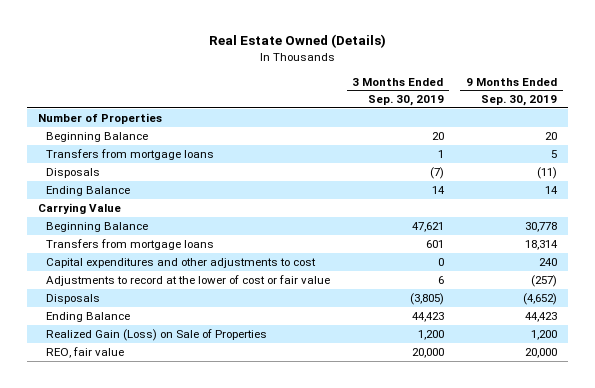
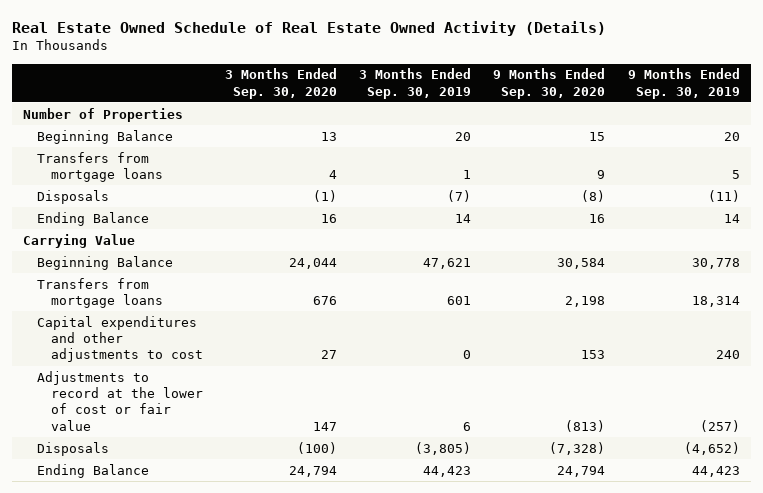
- Real Estate Owned (Details)
+ Real Estate Owned Schedule of Real Estate Owned Activity (Details)
- | 3 Months Ended Sep. 30, 2019 | 9 Months Ended Sep. 30, 2019
+ | 3 Months Ended Sep. 30, 2020 | 3 Months Ended Sep. 30, 2019 | 9 Months Ended Sep. 30, 2020 | 9 Months Ended Sep. 30, 2019
- Realized Gain (Loss) on Sale of Properties | 1,200 | 1,200
- REO, fair value | 20,000 | 20,000

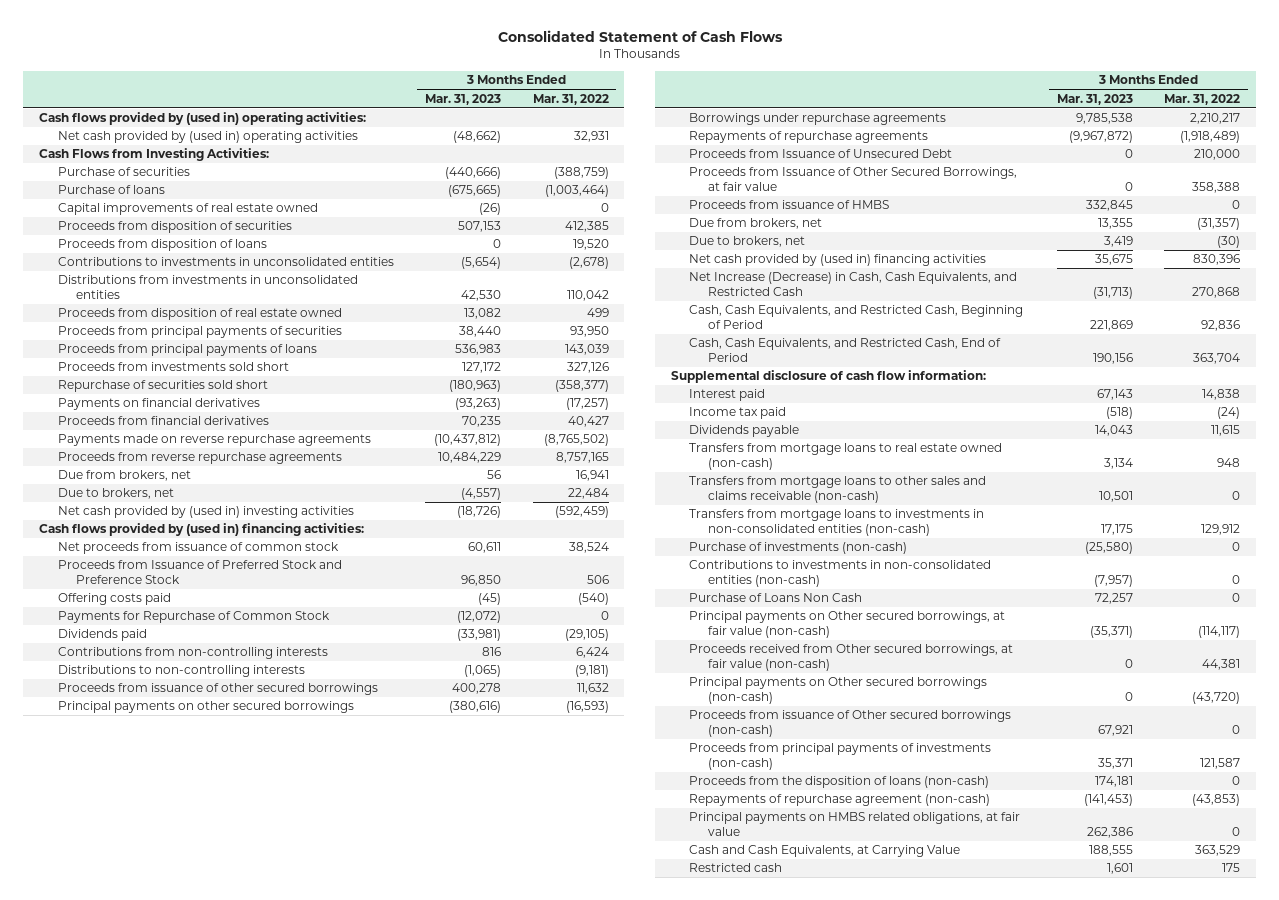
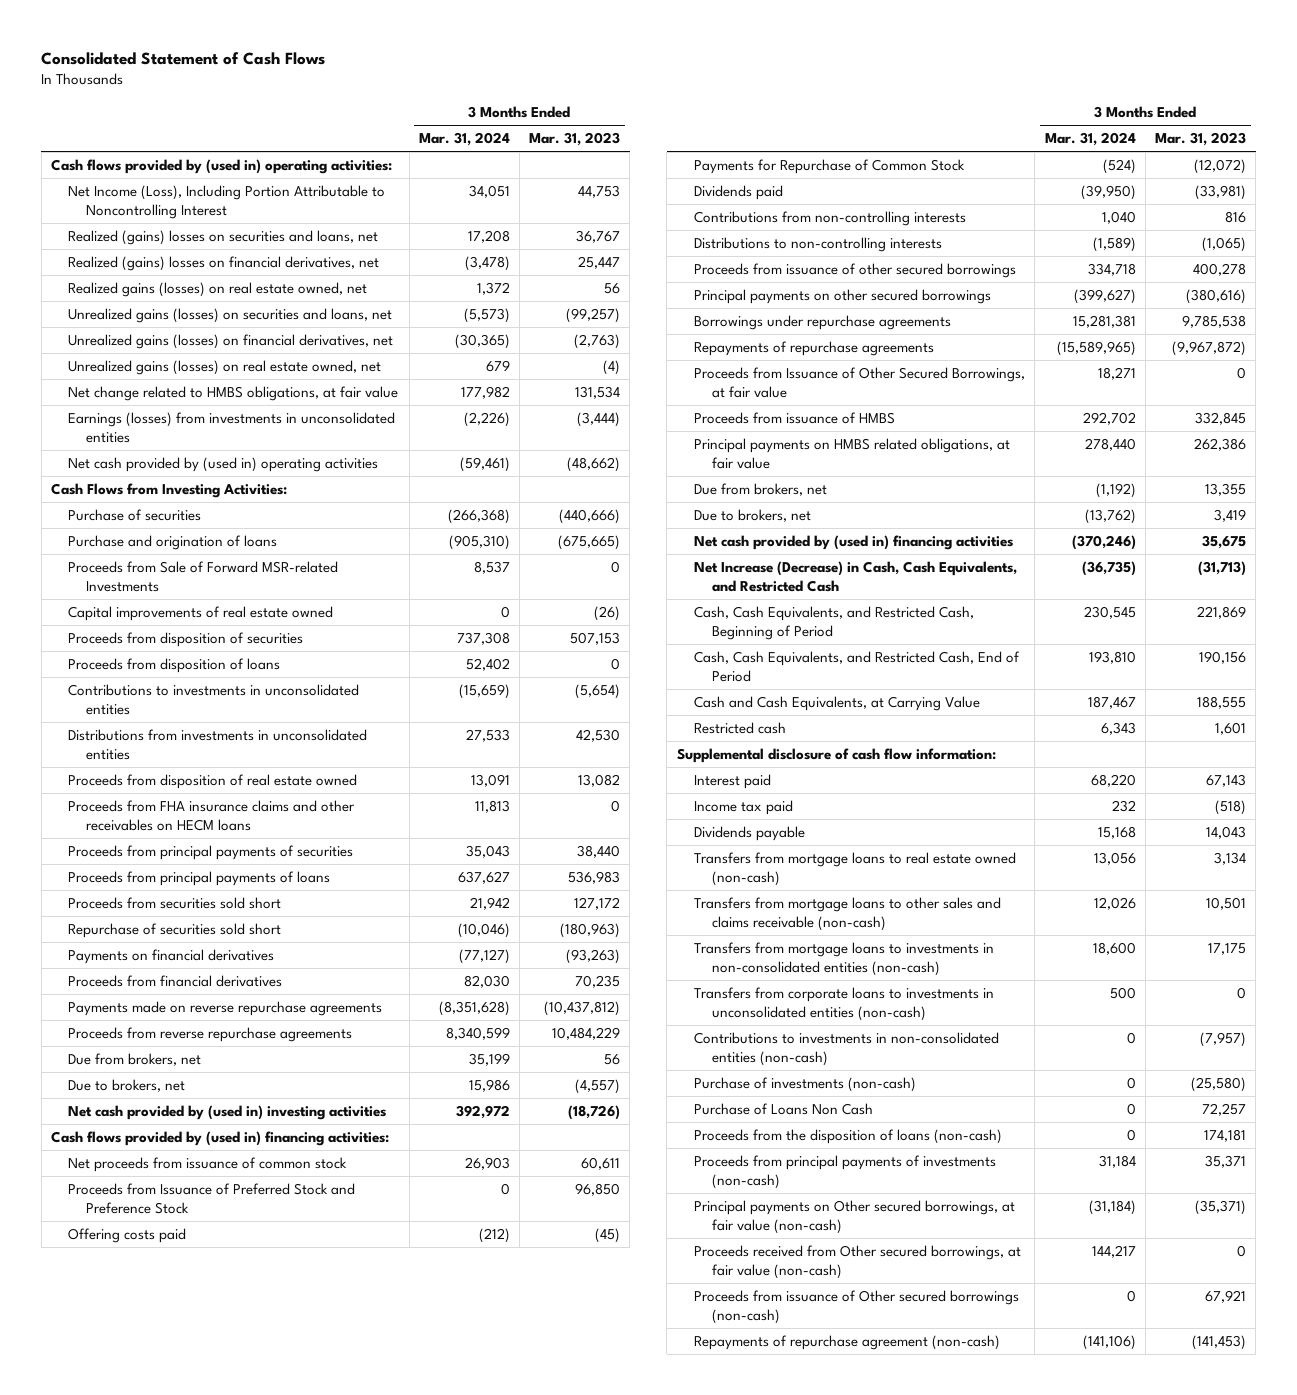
- | 3 Months Ended Mar. 31, 2023 | 3 Months Ended Mar. 31, 2022
+ | 3 Months Ended Mar. 31, 2024 | 3 Months Ended Mar. 31, 2023
+ Net Income (Loss), Including Portion Attributable to Noncontrolling Interest | 34,051 | 44,753
+ Realized (gains) losses on securities and loans, net | 17,208 | 36,767
+ Realized (gains) losses on financial derivatives, net | (3,478) | 25,447
+ Realized gains (losses) on real estate owned, net | 1,372 | 56
+ Unrealized gains (losses) on securities and loans, net | (5,573) | (99,257)
+ Unrealized gains (losses) on financial derivatives, net | (30,365) | (2,763)
+ Unrealized gains (losses) on real estate owned, net | 679 | (4)
+ Net change related to HMBS obligations, at fair value | 177,982 | 131,534
+ Earnings (losses) from investments in unconsolidated entities | (2,226) | (3,444)
- Purchase of loans | (675,665) | (1,003,464)
+ Purchase and origination of loans | (905,310) | (675,665)
+ Proceeds from Sale of Forward MSR-related Investments | 8,537 | 0
+ Proceeds from FHA insurance claims and other receivables on HECM loans | 11,813 | 0
- Proceeds from investments sold short | 127,172 | 327,126
+ Proceeds from securities sold short | 21,942 | 127,172
- Proceeds from Issuance of Unsecured Debt | 0 | 210,000
moved up: Principal payments on HMBS related obligations, at fair value | 278,440 | 262,386
moved up: Cash and Cash Equivalents, at Carrying Value | 187,467 | 188,555
moved up: Restricted cash | 6,343 | 1,601
+ Transfers from corporate loans to investments in unconsolidated entities (non-cash) | 500 | 0
moved down: Purchase of investments (non-cash) | 0 | (25,580)
moved up: Proceeds from the disposition of loans (non-cash) | 0 | 174,181
moved up: Proceeds from principal payments of investments (non-cash) | 31,184 | 35,371
- Principal payments on Other secured borrowings (non-cash) | 0 | (43,720)

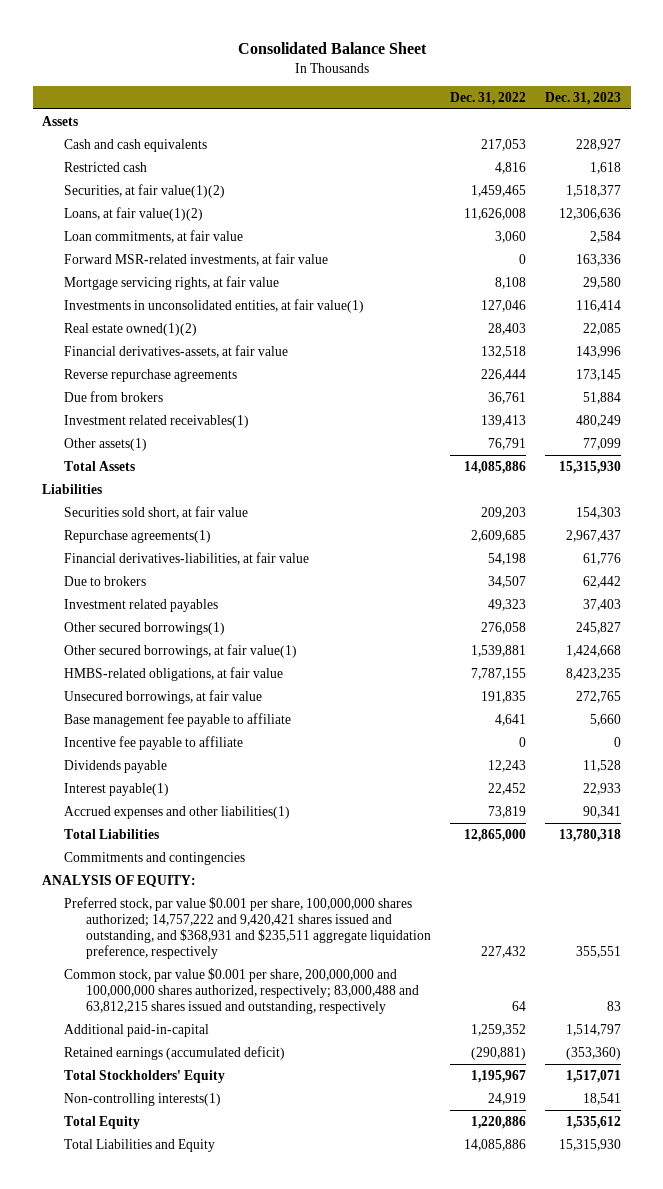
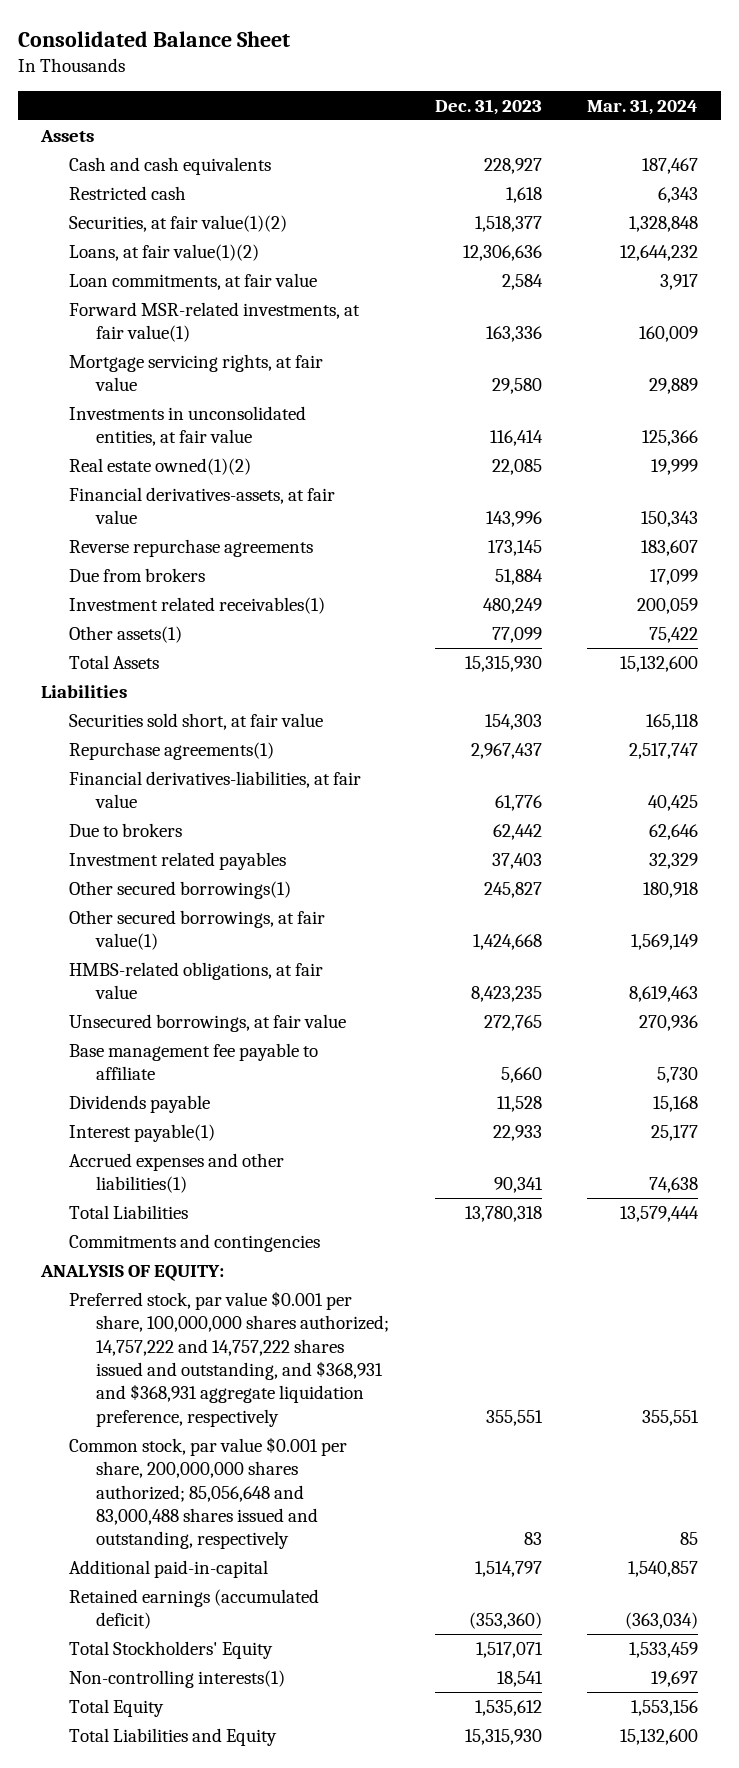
- | Dec. 31, 2022 | Dec. 31, 2023
+ | Dec. 31, 2023 | Mar. 31, 2024
- Forward MSR-related investments, at fair value | 0 | 163,336
+ Forward MSR-related investments, at fair value(1) | 163,336 | 160,009
- Investments in unconsolidated entities, at fair value(1) | 127,046 | 116,414
+ Investments in unconsolidated entities, at fair value | 116,414 | 125,366
- Incentive fee payable to affiliate | 0 | 0
- Preferred stock, par value $0.001 per share, 100,000,000 shares authorized; 14,757,222 and 9,420,421 shares issued and outstanding, and $368,931 and $235,511 aggregate liquidation preference, respectively | 227,432 | 355,551
- Common stock, par value $0.001 per share, 200,000,000 and 100,000,000 shares authorized, respectively; 83,000,488 and 63,812,215 shares issued and outstanding, respectively | 64 | 83
+ Preferred stock, par value $0.001 per share, 100,000,000 shares authorized; 14,757,222 and 14,757,222 shares issued and outstanding, and $368,931 and $368,931 aggregate liquidation preference, respectively | 355,551 | 355,551
+ Common stock, par value $0.001 per share, 200,000,000 shares authorized; 85,056,648 and 83,000,488 shares issued and outstanding, respectively | 83 | 85

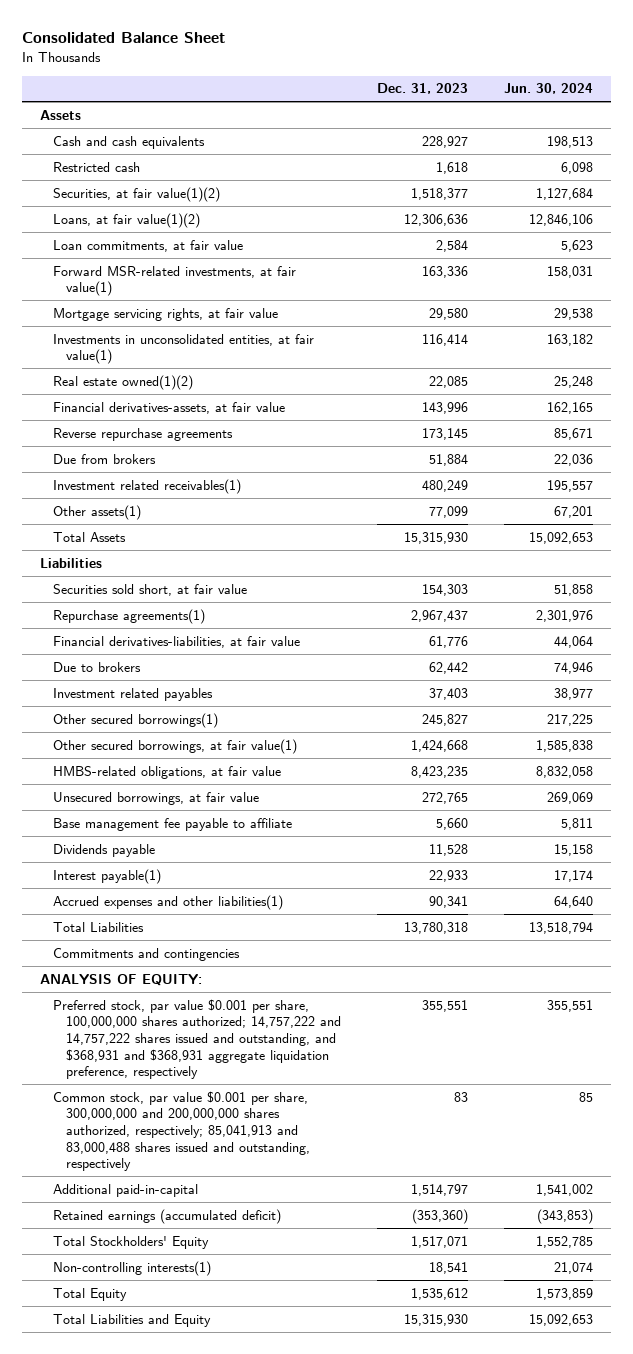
- | Dec. 31, 2023 | Mar. 31, 2024
+ | Dec. 31, 2023 | Jun. 30, 2024
- Investments in unconsolidated entities, at fair value | 116,414 | 125,366
+ Investments in unconsolidated entities, at fair value(1) | 116,414 | 163,182
- Common stock, par value $0.001 per share, 200,000,000 shares authorized; 85,056,648 and 83,000,488 shares issued and outstanding, respectively | 83 | 85
+ Common stock, par value $0.001 per share, 300,000,000 and 200,000,000 shares authorized, respectively; 85,041,913 and 83,000,488 shares issued and outstanding, respectively | 83 | 85

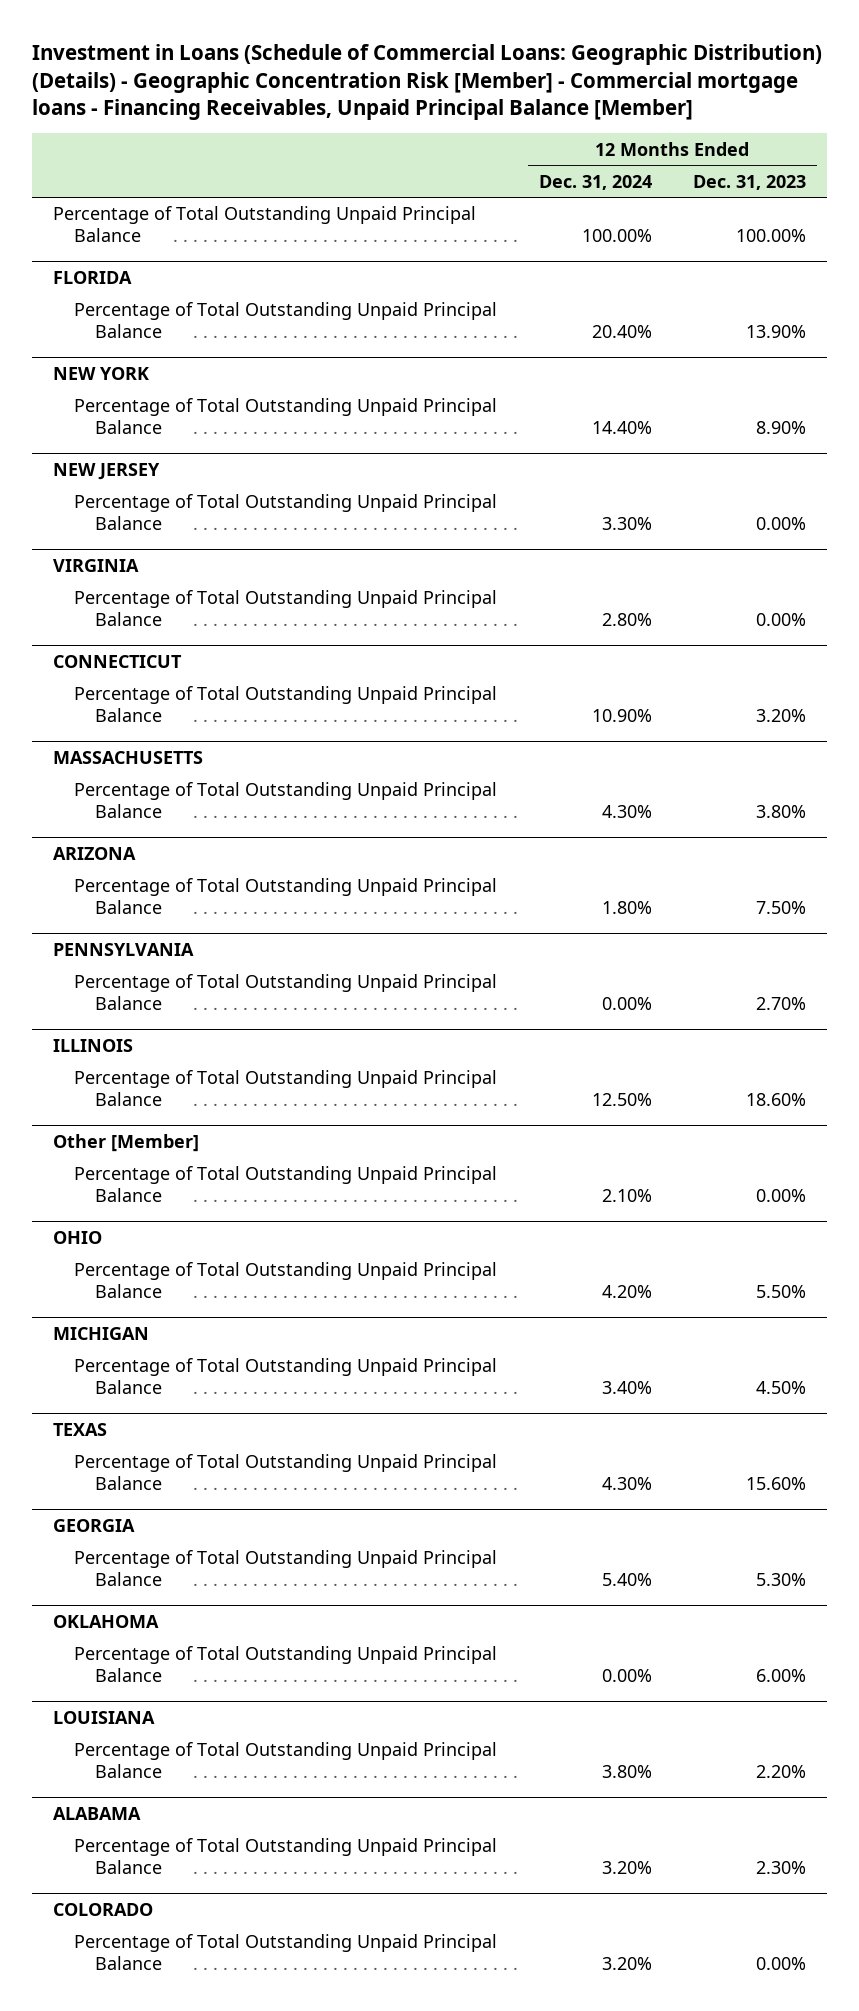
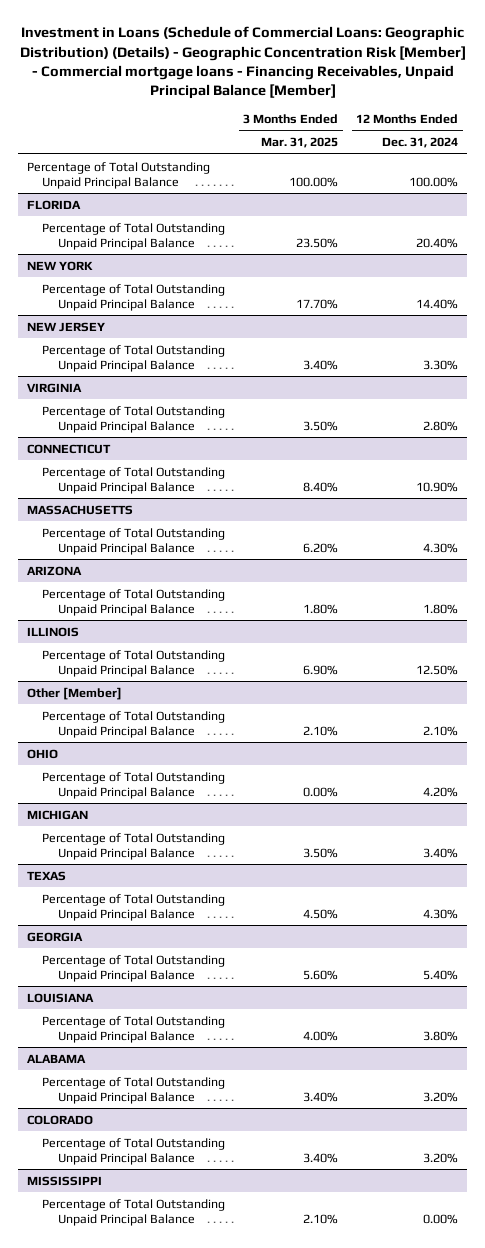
- | 12 Months Ended Dec. 31, 2024 | 12 Months Ended Dec. 31, 2023
+ | 3 Months Ended Mar. 31, 2025 | 12 Months Ended Dec. 31, 2024
- PENNSYLVANIA
- Percentage of Total Outstanding Unpaid Principal Balance | 0.00% | 2.70%
- OKLAHOMA
- Percentage of Total Outstanding Unpaid Principal Balance | 0.00% | 6.00%
+ MISSISSIPPI
+ Percentage of Total Outstanding Unpaid Principal Balance | 2.10% | 0.00%

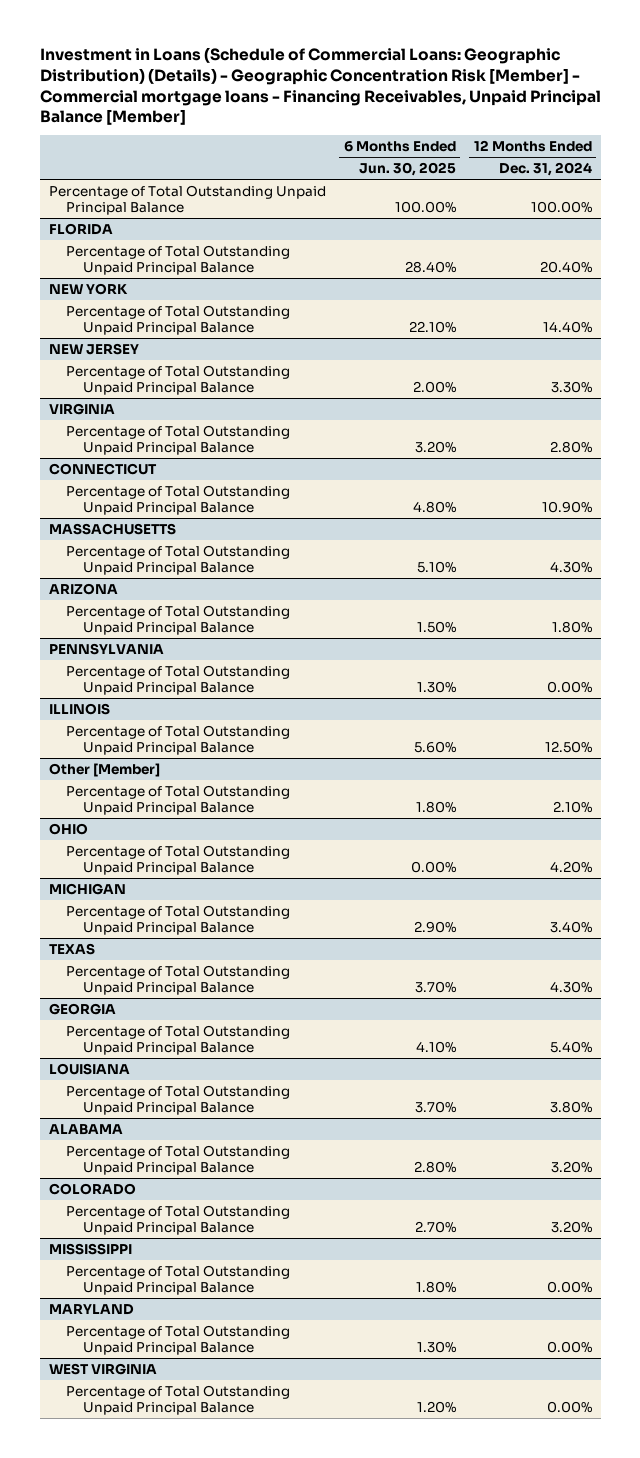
- | 3 Months Ended Mar. 31, 2025 | 12 Months Ended Dec. 31, 2024
+ | 6 Months Ended Jun. 30, 2025 | 12 Months Ended Dec. 31, 2024
+ PENNSYLVANIA
+ Percentage of Total Outstanding Unpaid Principal Balance | 1.30% | 0.00%
+ MARYLAND
+ Percentage of Total Outstanding Unpaid Principal Balance | 1.30% | 0.00%
+ WEST VIRGINIA
+ Percentage of Total Outstanding Unpaid Principal Balance | 1.20% | 0.00%

